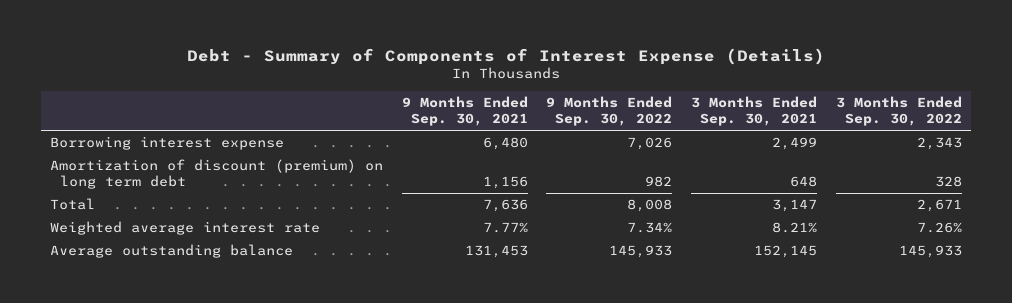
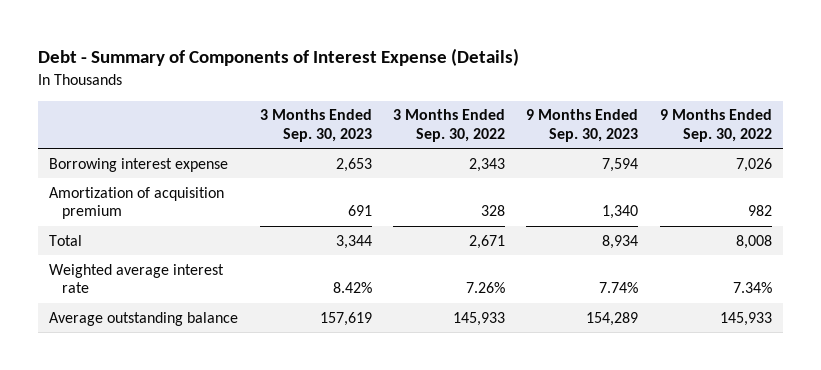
- | 9 Months Ended Sep. 30, 2021 | 9 Months Ended Sep. 30, 2022 | 3 Months Ended Sep. 30, 2021 | 3 Months Ended Sep. 30, 2022
+ | 3 Months Ended Sep. 30, 2023 | 3 Months Ended Sep. 30, 2022 | 9 Months Ended Sep. 30, 2023 | 9 Months Ended Sep. 30, 2022
- Amortization of discount (premium) on long term debt | 1,156 | 982 | 648 | 328
+ Amortization of acquisition premium | 691 | 328 | 1,340 | 982

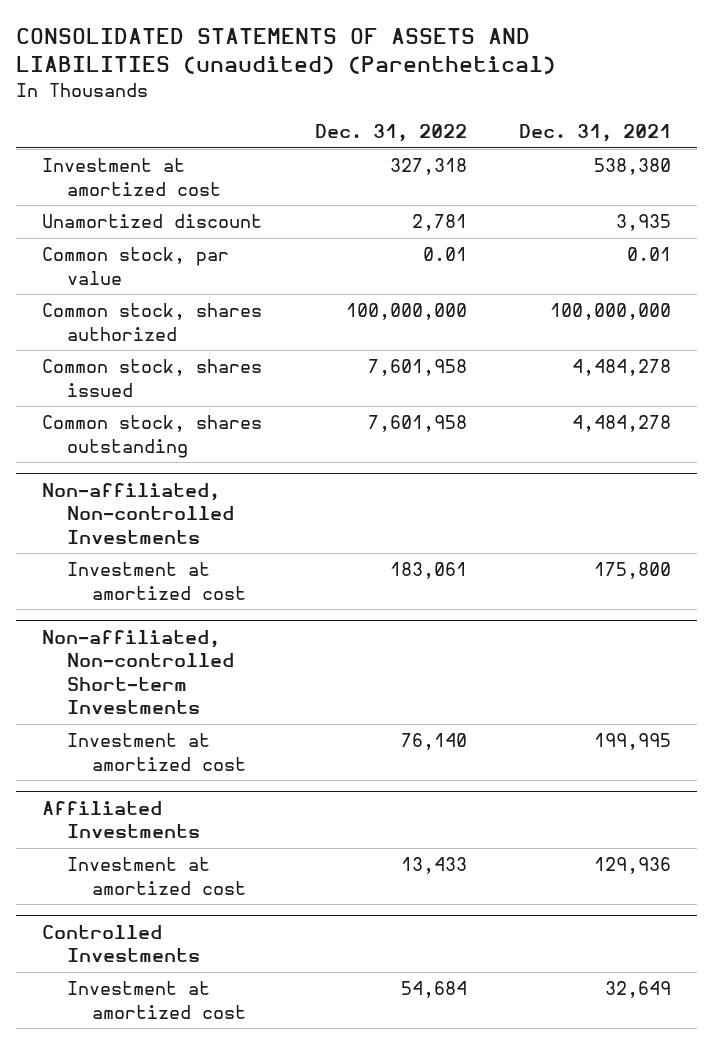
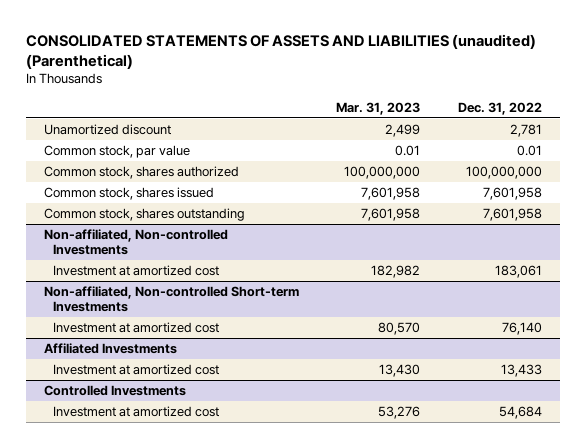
- | Dec. 31, 2022 | Dec. 31, 2021
+ | Mar. 31, 2023 | Dec. 31, 2022
- Investment at amortized cost | 327,318 | 538,380

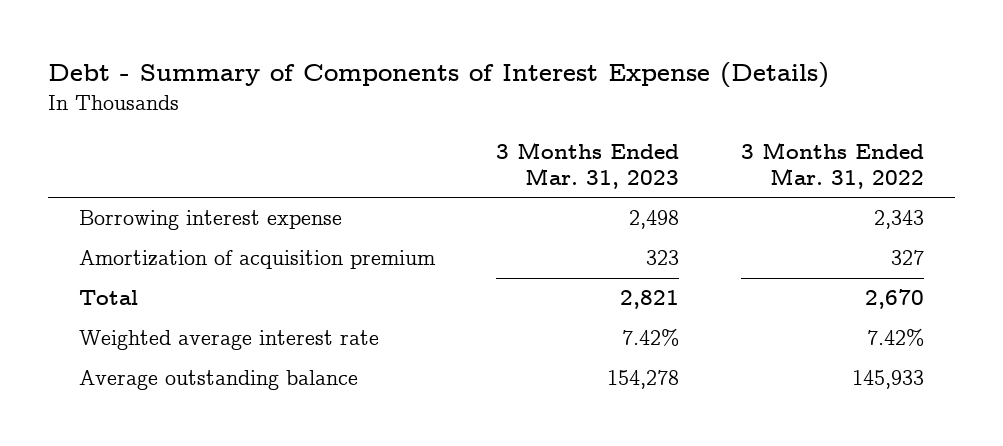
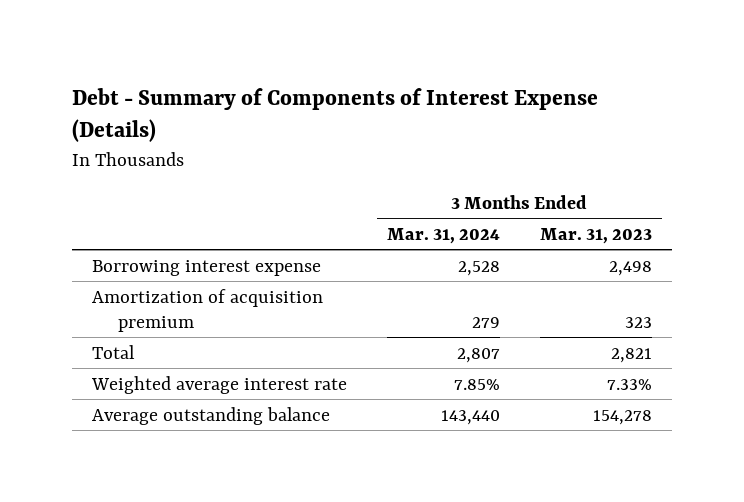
- | 3 Months Ended Mar. 31, 2023 | 3 Months Ended Mar. 31, 2022
+ | 3 Months Ended Mar. 31, 2024 | 3 Months Ended Mar. 31, 2023
- Weighted average interest rate | 7.42% | 7.42%
+ Weighted average interest rate | 7.85% | 7.33%

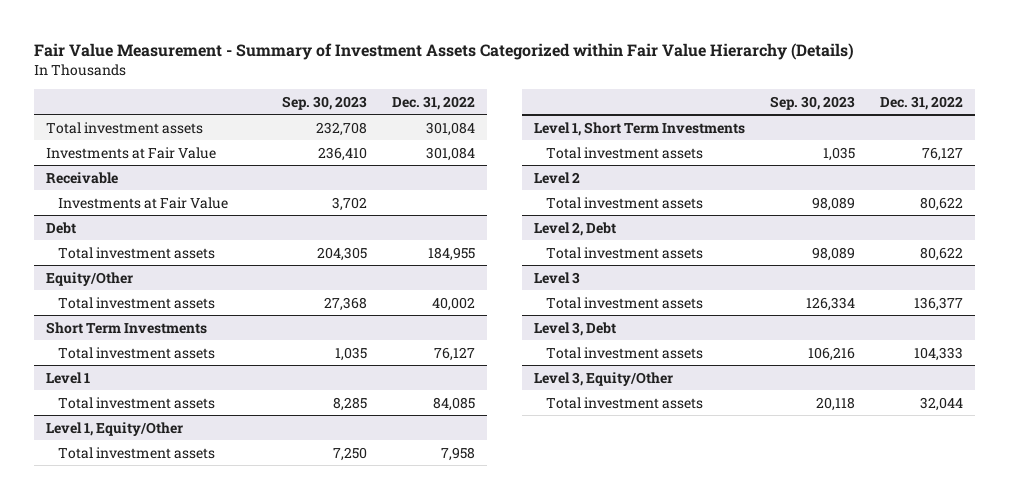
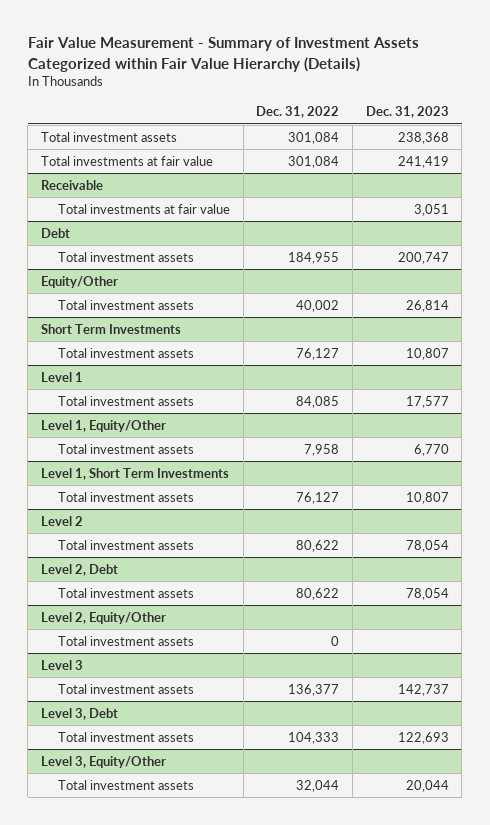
- | Sep. 30, 2023 | Dec. 31, 2022
+ | Dec. 31, 2022 | Dec. 31, 2023
- Investments at Fair Value | 236,410 | 301,084
+ Total investments at fair value | 301,084 | 241,419
@ Receivable
- Investments at Fair Value | 3,702 |
+ Total investments at fair value | | 3,051
+ Level 2, Equity/Other
+ Total investment assets | 0 |

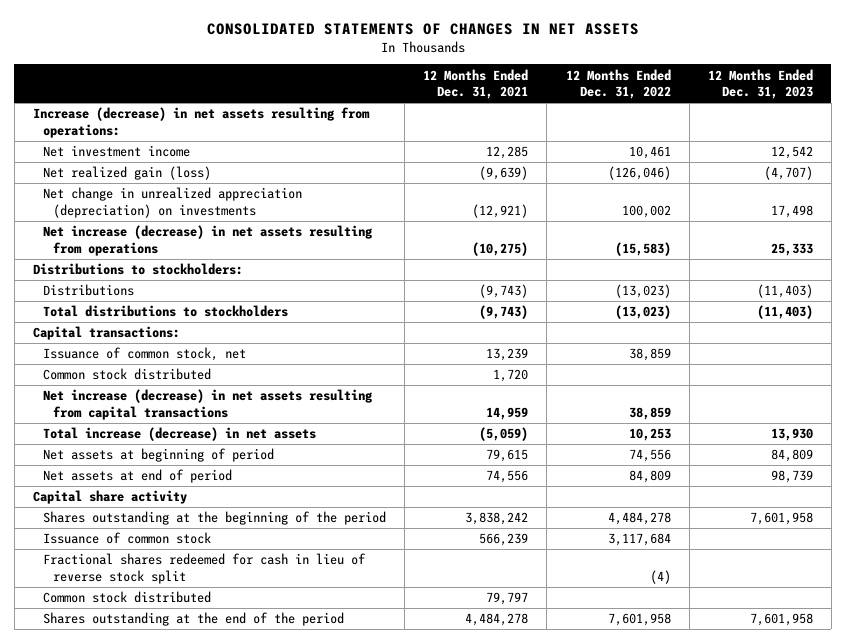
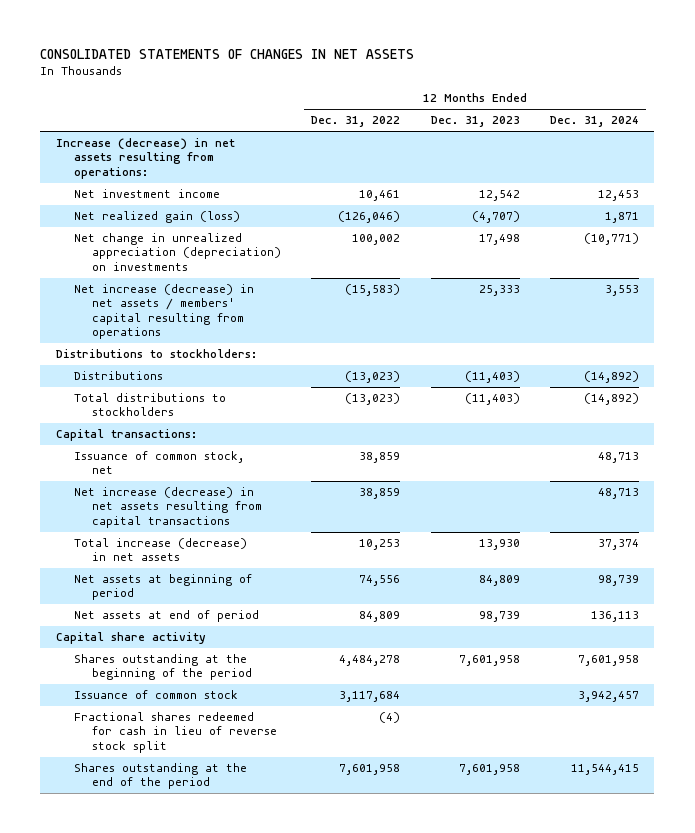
- | 12 Months Ended Dec. 31, 2021 | 12 Months Ended Dec. 31, 2022 | 12 Months Ended Dec. 31, 2023
+ | 12 Months Ended Dec. 31, 2022 | 12 Months Ended Dec. 31, 2023 | 12 Months Ended Dec. 31, 2024
- Net increase (decrease) in net assets resulting from operations | (10,275) | (15,583) | 25,333
+ Net increase (decrease) in net assets / members' capital resulting from operations | (15,583) | 25,333 | 3,553
- Common stock distributed | 1,720 | |
- Common stock distributed | 79,797 | |

